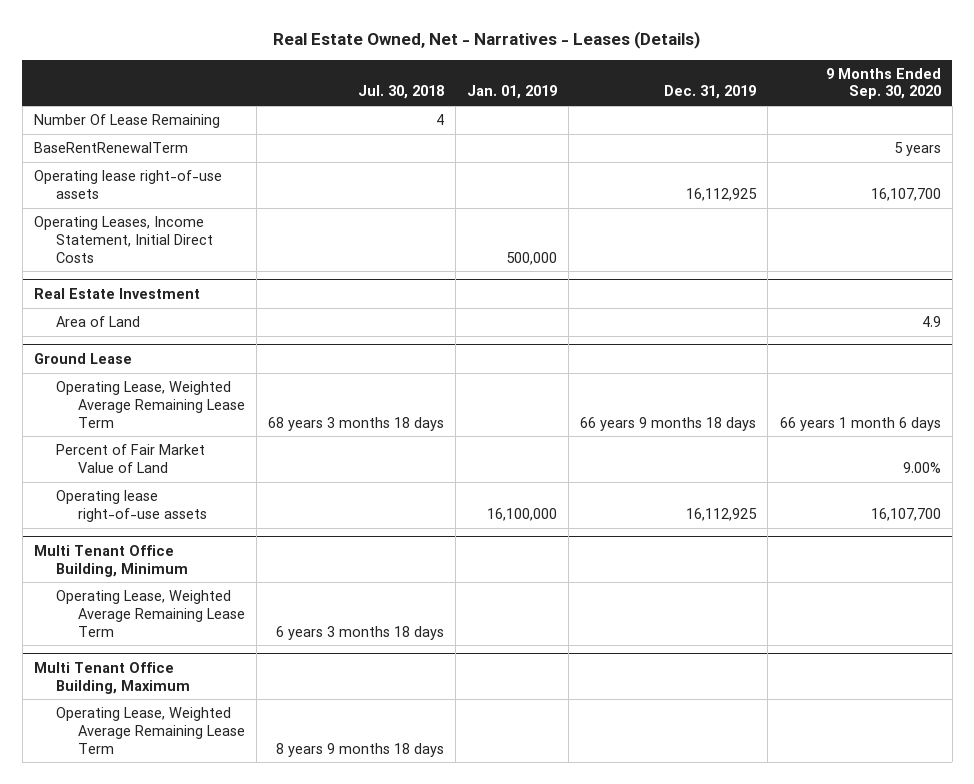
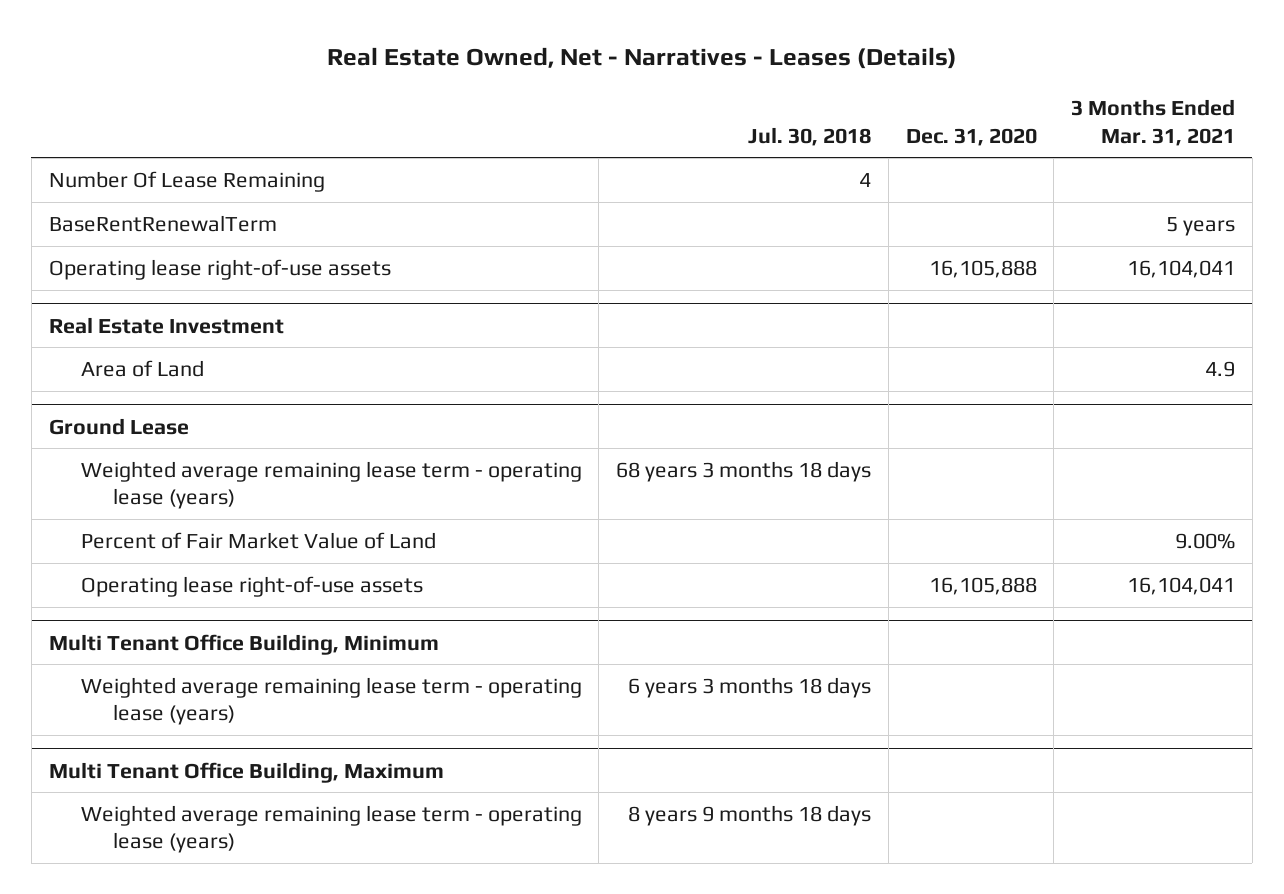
- | Jul. 30, 2018 | Jan. 01, 2019 | Dec. 31, 2019 | 9 Months Ended Sep. 30, 2020
+ | Jul. 30, 2018 | Dec. 31, 2020 | 3 Months Ended Mar. 31, 2021
- Operating Leases, Income Statement, Initial Direct Costs | | 500,000 | |
@ Ground Lease
- Operating Lease, Weighted Average Remaining Lease Term | 68 years 3 months 18 days | | 66 years 9 months 18 days | 66 years 1 month 6 days
+ Weighted average remaining lease term - operating lease (years) | 68 years 3 months 18 days | |
@ Multi Tenant Office Building, Minimum
- Operating Lease, Weighted Average Remaining Lease Term | 6 years 3 months 18 days | | |
+ Weighted average remaining lease term - operating lease (years) | 6 years 3 months 18 days | |
@ Multi Tenant Office Building, Maximum
- Operating Lease, Weighted Average Remaining Lease Term | 8 years 9 months 18 days | | |
+ Weighted average remaining lease term - operating lease (years) | 8 years 9 months 18 days | |

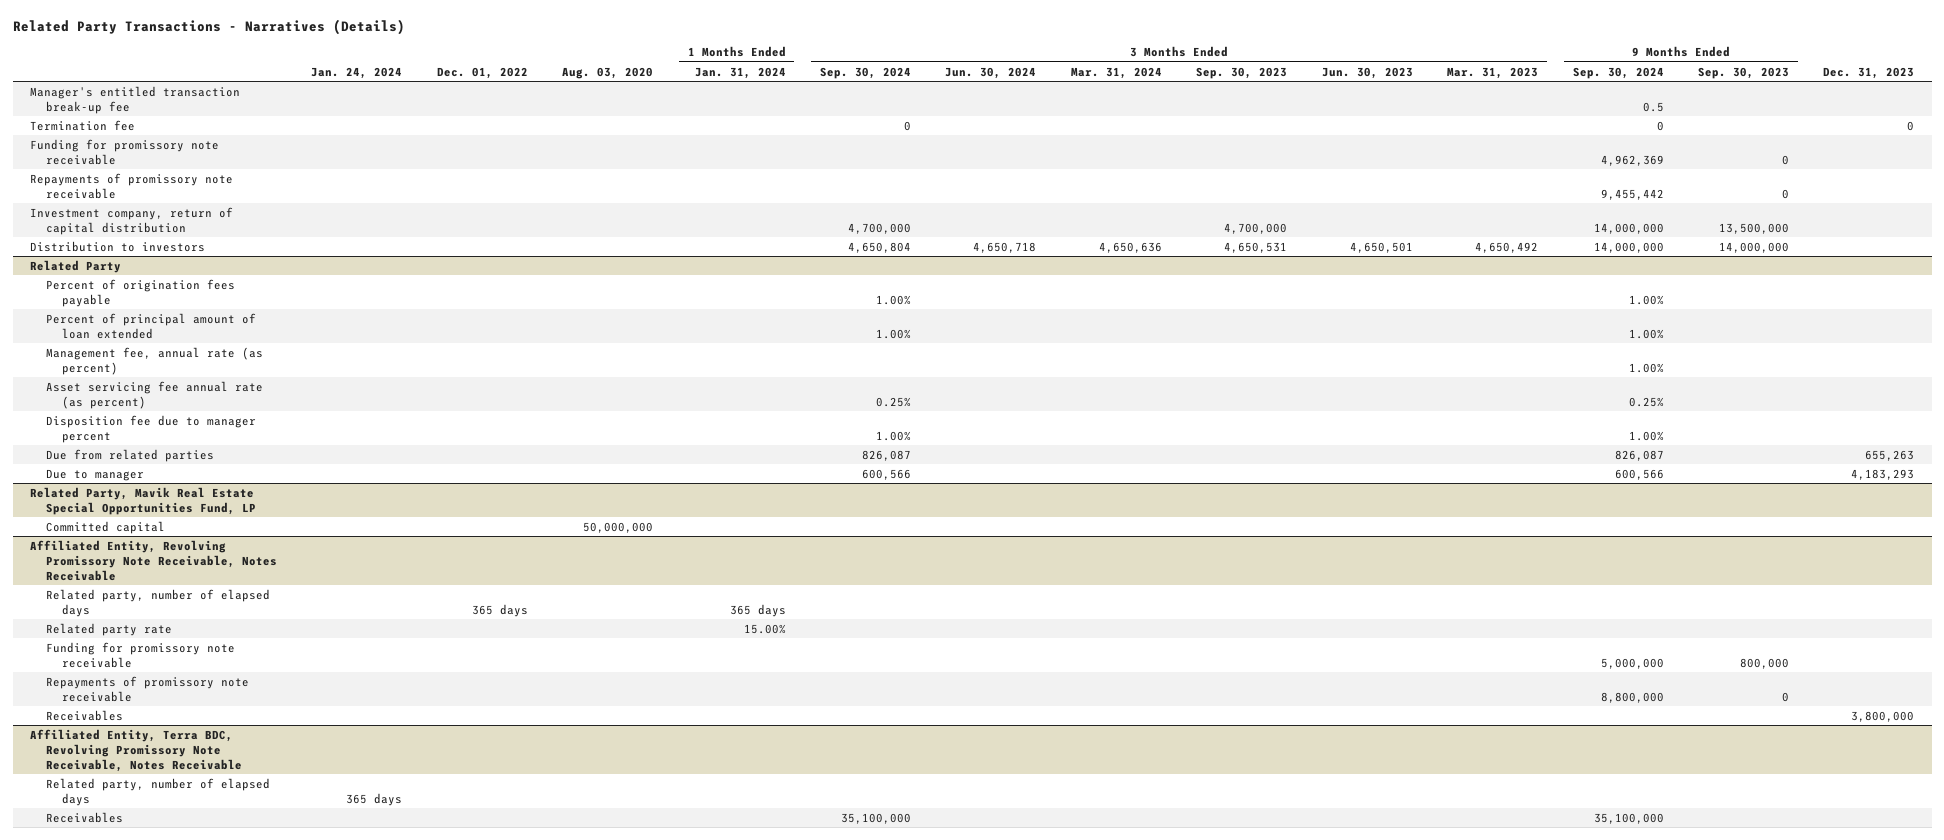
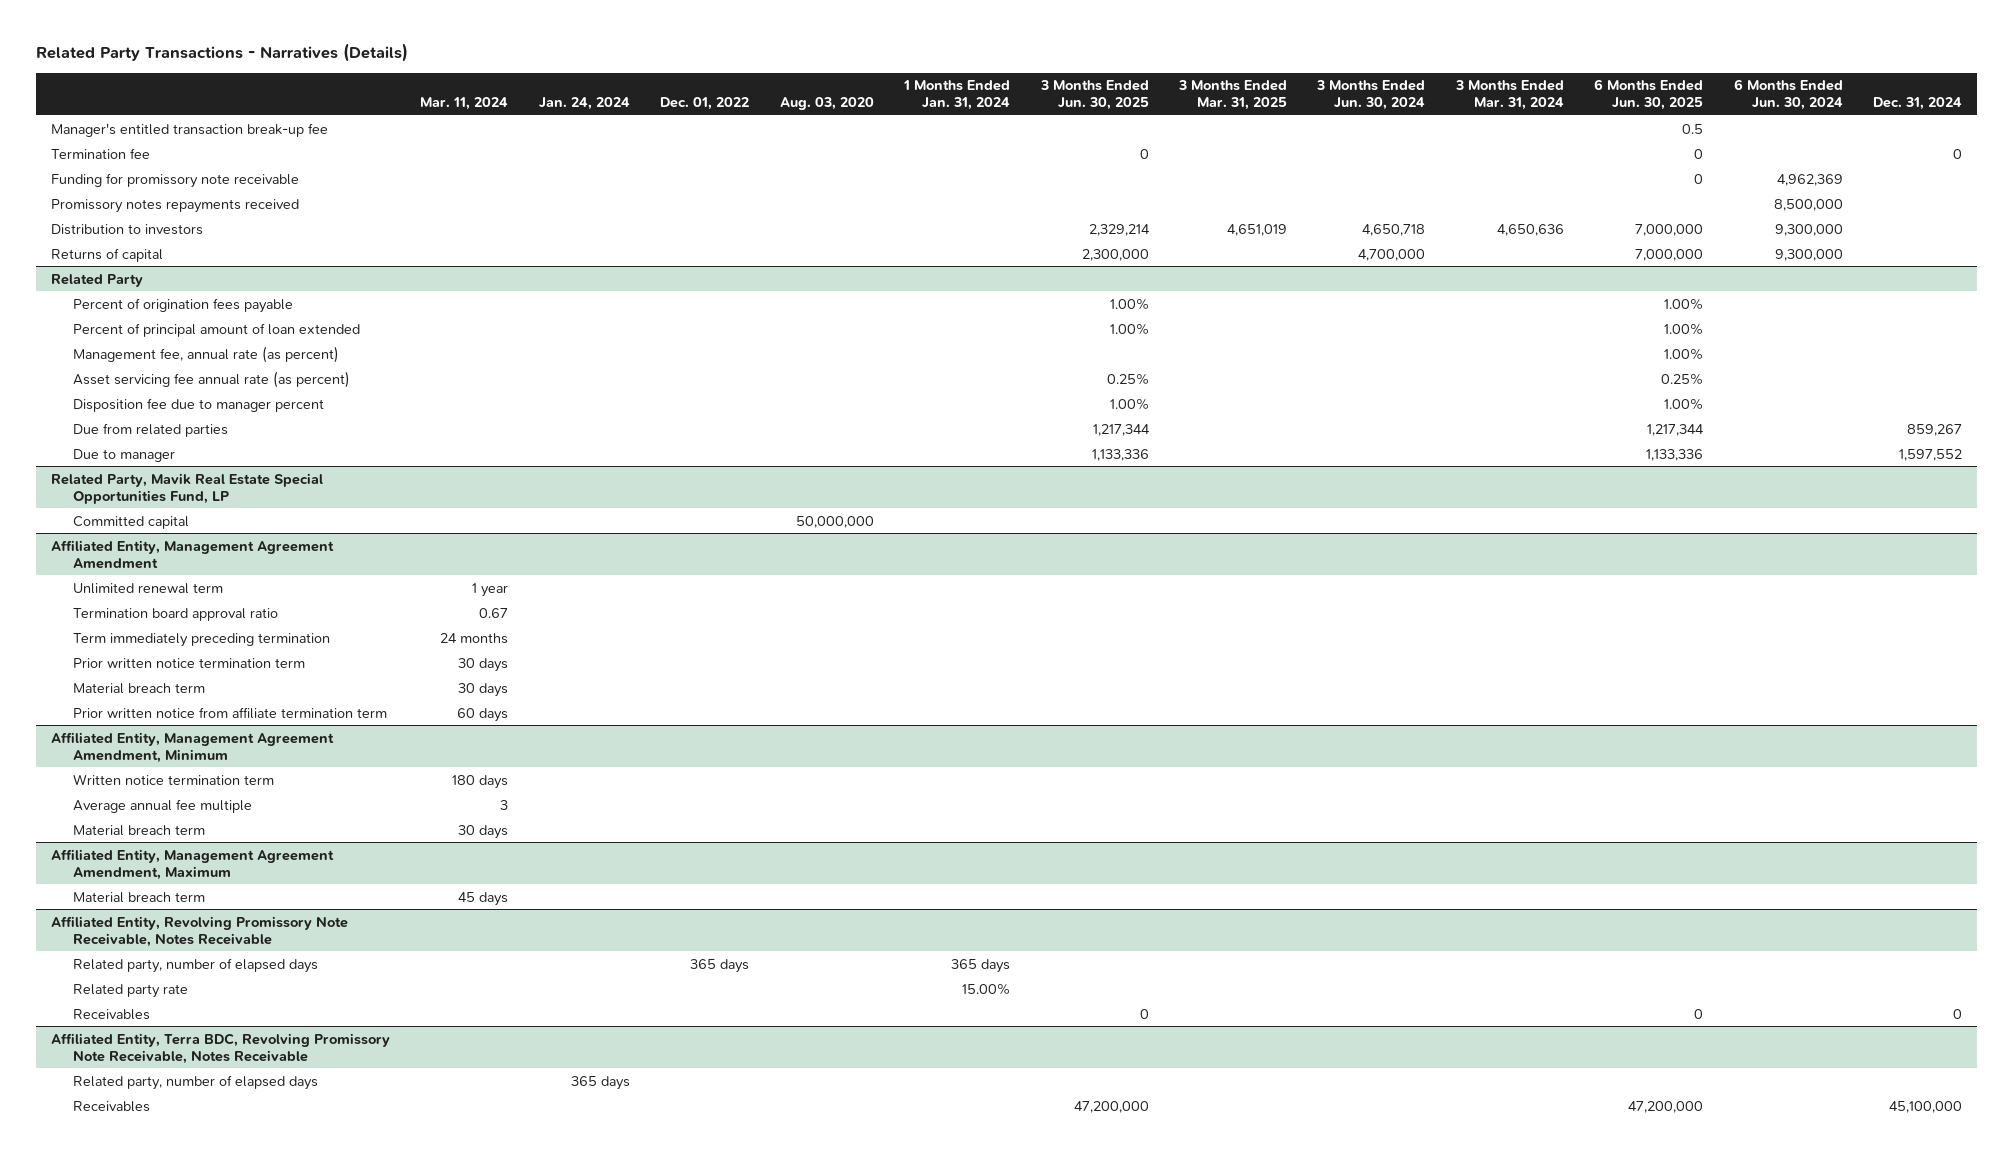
- | Jan. 24, 2024 | Dec. 01, 2022 | Aug. 03, 2020 | 1 Months Ended Jan. 31, 2024 | 3 Months Ended Sep. 30, 2024 | 3 Months Ended Jun. 30, 2024 | 3 Months Ended Mar. 31, 2024 | 3 Months Ended Sep. 30, 2023 | 3 Months Ended Jun. 30, 2023 | 3 Months Ended Mar. 31, 2023 | 9 Months Ended Sep. 30, 2024 | 9 Months Ended Sep. 30, 2023 | Dec. 31, 2023
+ | Mar. 11, 2024 | Jan. 24, 2024 | Dec. 01, 2022 | Aug. 03, 2020 | 1 Months Ended Jan. 31, 2024 | 3 Months Ended Jun. 30, 2025 | 3 Months Ended Mar. 31, 2025 | 3 Months Ended Jun. 30, 2024 | 3 Months Ended Mar. 31, 2024 | 6 Months Ended Jun. 30, 2025 | 6 Months Ended Jun. 30, 2024 | Dec. 31, 2024
- Repayments of promissory note receivable | | | | | | | | | | | 9,455,442 | 0 |
- Investment company, return of capital distribution | | | | | 4,700,000 | | | 4,700,000 | | | 14,000,000 | 13,500,000 |
+ Promissory notes repayments received | | | | | | | | | | | 8,500,000 |
+ Returns of capital | | | | | | 2,300,000 | | 4,700,000 | | 7,000,000 | 9,300,000 |
+ Affiliated Entity, Management Agreement Amendment
+ Unlimited renewal term | 1 year | | | | | | | | | | |
+ Termination board approval ratio | 0.67 | | | | | | | | | | |
+ Term immediately preceding termination | 24 months | | | | | | | | | | |
+ Prior written notice termination term | 30 days | | | | | | | | | | |
+ Material breach term | 30 days | | | | | | | | | | |
+ Prior written notice from affiliate termination term | 60 days | | | | | | | | | | |
+ Affiliated Entity, Management Agreement Amendment, Minimum
+ Written notice termination term | 180 days | | | | | | | | | | |
+ Average annual fee multiple | 3 | | | | | | | | | | |
+ Material breach term | 30 days | | | | | | | | | | |
+ Affiliated Entity, Management Agreement Amendment, Maximum
+ Material breach term | 45 days | | | | | | | | | | |
@ Affiliated Entity, Revolving Promissory Note Receivable, Notes Receivable
- Funding for promissory note receivable | | | | | | | | | | | 5,000,000 | 800,000 |
- Repayments of promissory note receivable | | | | | | | | | | | 8,800,000 | 0 |

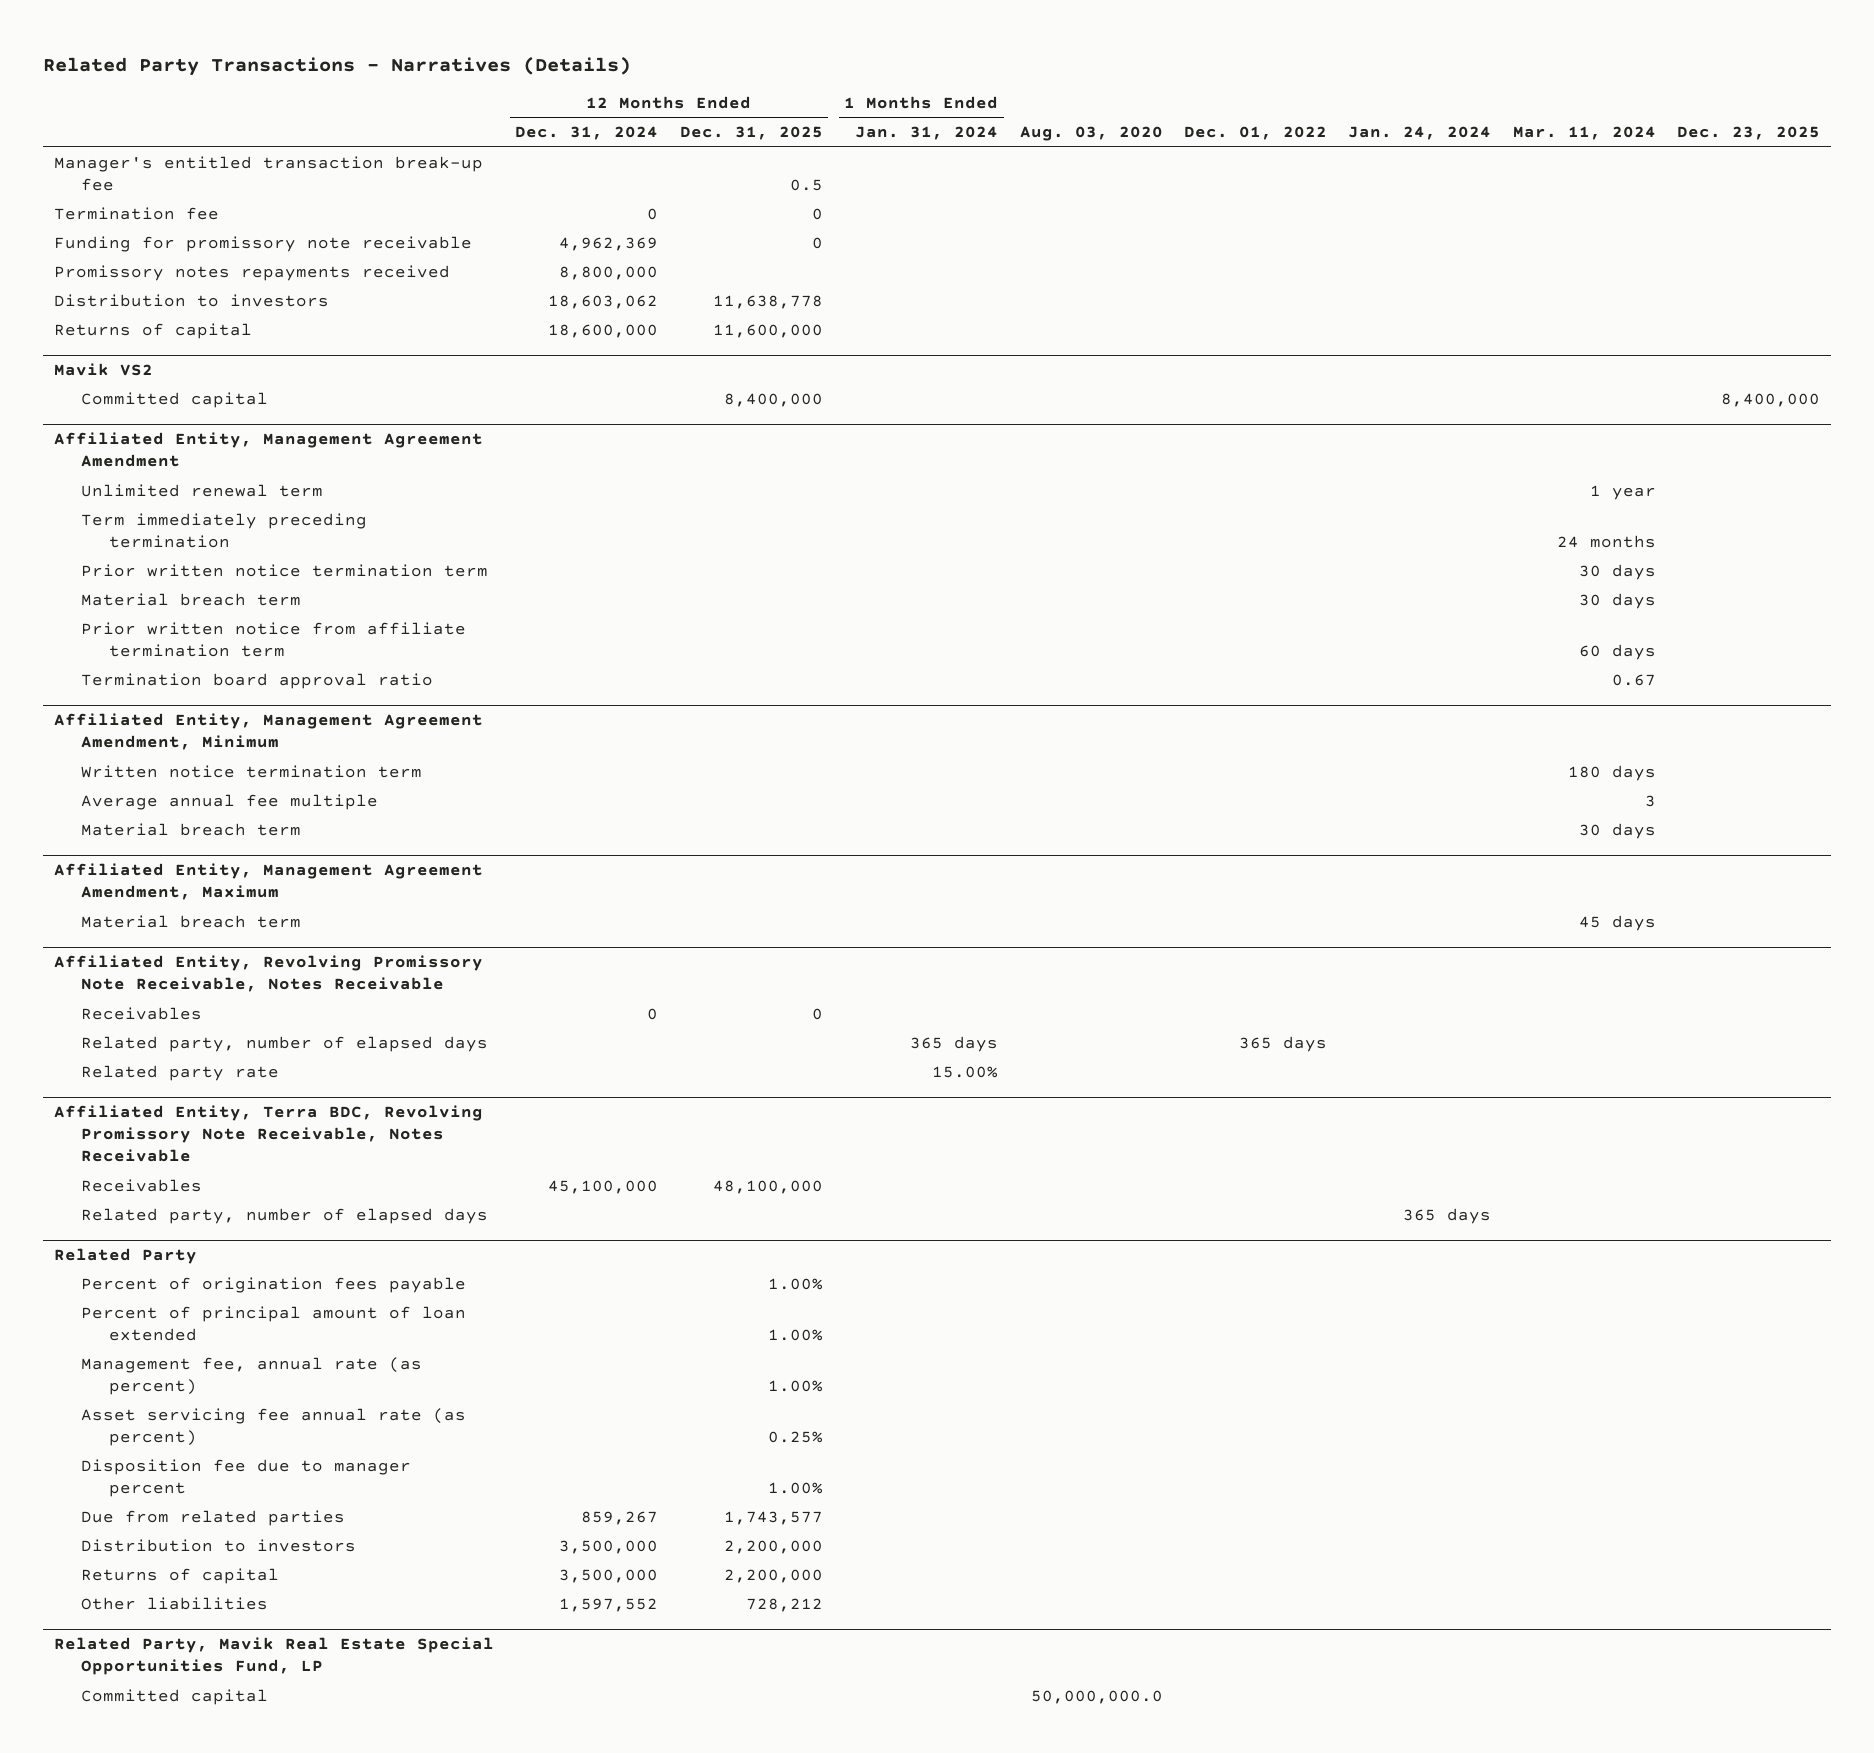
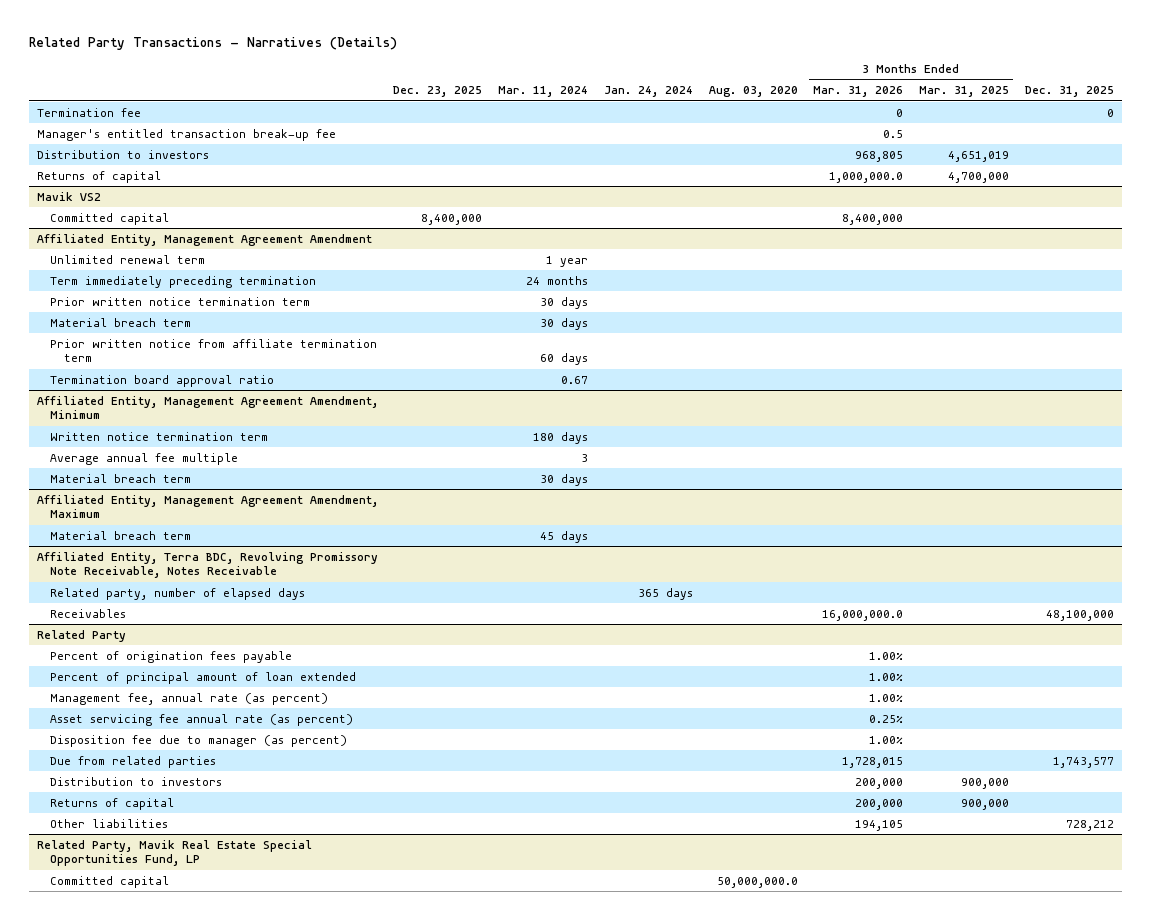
- | 12 Months Ended Dec. 31, 2024 | 12 Months Ended Dec. 31, 2025 | 1 Months Ended Jan. 31, 2024 | Aug. 03, 2020 | Dec. 01, 2022 | Jan. 24, 2024 | Mar. 11, 2024 | Dec. 23, 2025
+ | Dec. 23, 2025 | Mar. 11, 2024 | Jan. 24, 2024 | Aug. 03, 2020 | 3 Months Ended Mar. 31, 2026 | 3 Months Ended Mar. 31, 2025 | Dec. 31, 2025
- Funding for promissory note receivable | 4,962,369 | 0 | | | | | |
- Promissory notes repayments received | 8,800,000 | | | | | | |
moved down: Manager's entitled transaction break-up fee | | | | | 0.5 | |
- Affiliated Entity, Revolving Promissory Note Receivable, Notes Receivable
- Receivables | 0 | 0 | | | | | |
- Related party, number of elapsed days | | | 365 days | | 365 days | | |
- Related party rate | | | 15.00% | | | | |
@ Affiliated Entity, Terra BDC, Revolving Promissory Note Receivable, Notes Receivable
moved down: Receivables | | | | | 16,000,000.0 | | 48,100,000
@ Related Party
- Disposition fee due to manager percent | | 1.00% | | | | | |
+ Disposition fee due to manager (as percent) | | | | | 1.00% | |

